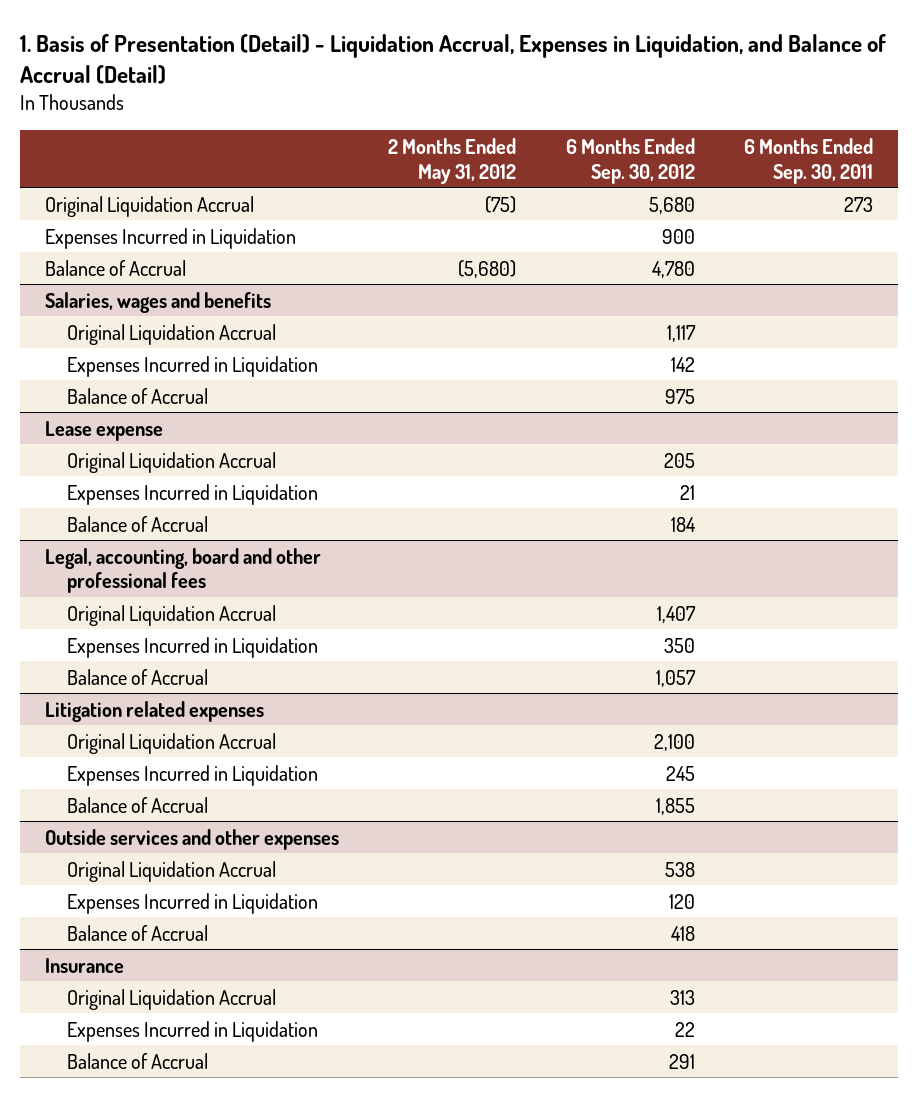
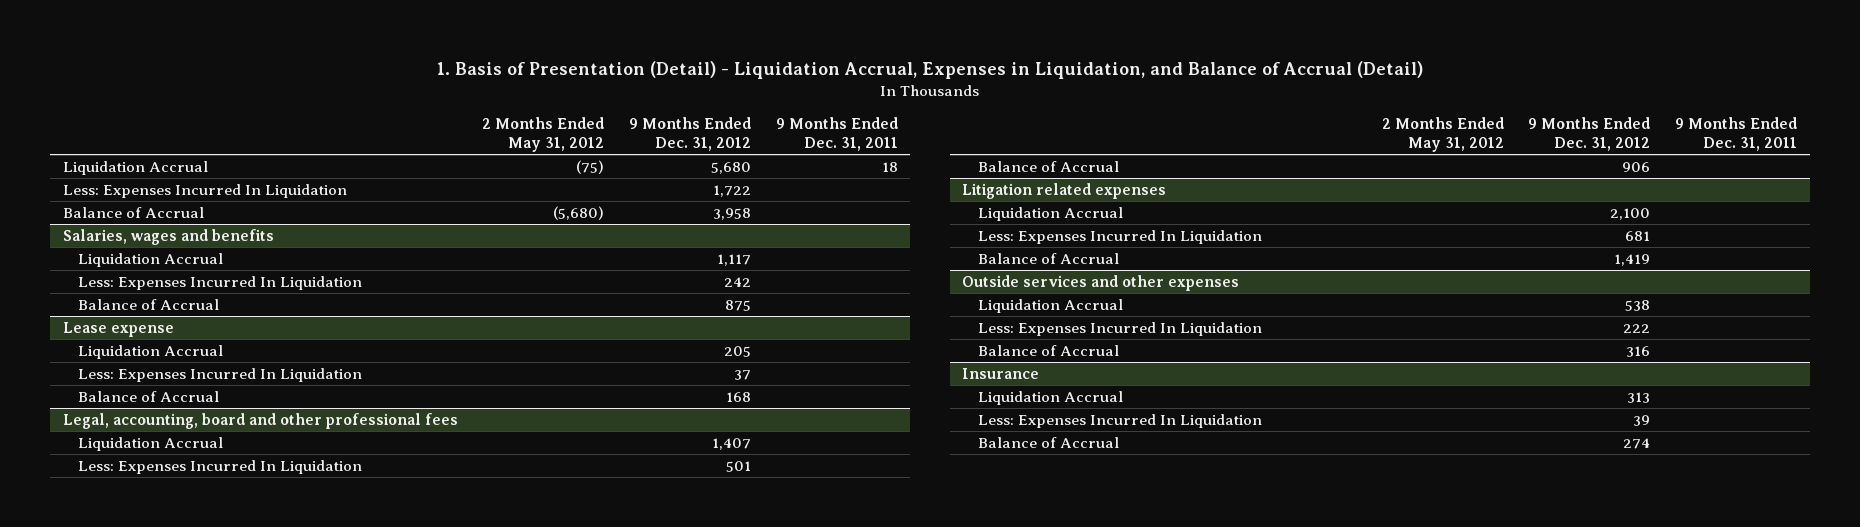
- | 2 Months Ended May 31, 2012 | 6 Months Ended Sep. 30, 2012 | 6 Months Ended Sep. 30, 2011
+ | 2 Months Ended May 31, 2012 | 9 Months Ended Dec. 31, 2012 | 9 Months Ended Dec. 31, 2011
- Original Liquidation Accrual | (75) | 5,680 | 273
- Expenses Incurred in Liquidation | | 900 |
+ Liquidation Accrual | (75) | 5,680 | 18
+ Less: Expenses Incurred In Liquidation | | 1,722 |
@ Salaries, wages and benefits
- Original Liquidation Accrual | | 1,117 |
- Expenses Incurred in Liquidation | | 142 |
+ Liquidation Accrual | | 1,117 |
+ Less: Expenses Incurred In Liquidation | | 242 |
@ Lease expense
- Original Liquidation Accrual | | 205 |
- Expenses Incurred in Liquidation | | 21 |
+ Liquidation Accrual | | 205 |
+ Less: Expenses Incurred In Liquidation | | 37 |
@ Legal, accounting, board and other professional fees
- Original Liquidation Accrual | | 1,407 |
- Expenses Incurred in Liquidation | | 350 |
+ Liquidation Accrual | | 1,407 |
+ Less: Expenses Incurred In Liquidation | | 501 |
@ Litigation related expenses
- Original Liquidation Accrual | | 2,100 |
- Expenses Incurred in Liquidation | | 245 |
+ Liquidation Accrual | | 2,100 |
+ Less: Expenses Incurred In Liquidation | | 681 |
@ Outside services and other expenses
- Original Liquidation Accrual | | 538 |
- Expenses Incurred in Liquidation | | 120 |
+ Liquidation Accrual | | 538 |
+ Less: Expenses Incurred In Liquidation | | 222 |
@ Insurance
- Original Liquidation Accrual | | 313 |
- Expenses Incurred in Liquidation | | 22 |
+ Liquidation Accrual | | 313 |
+ Less: Expenses Incurred In Liquidation | | 39 |

